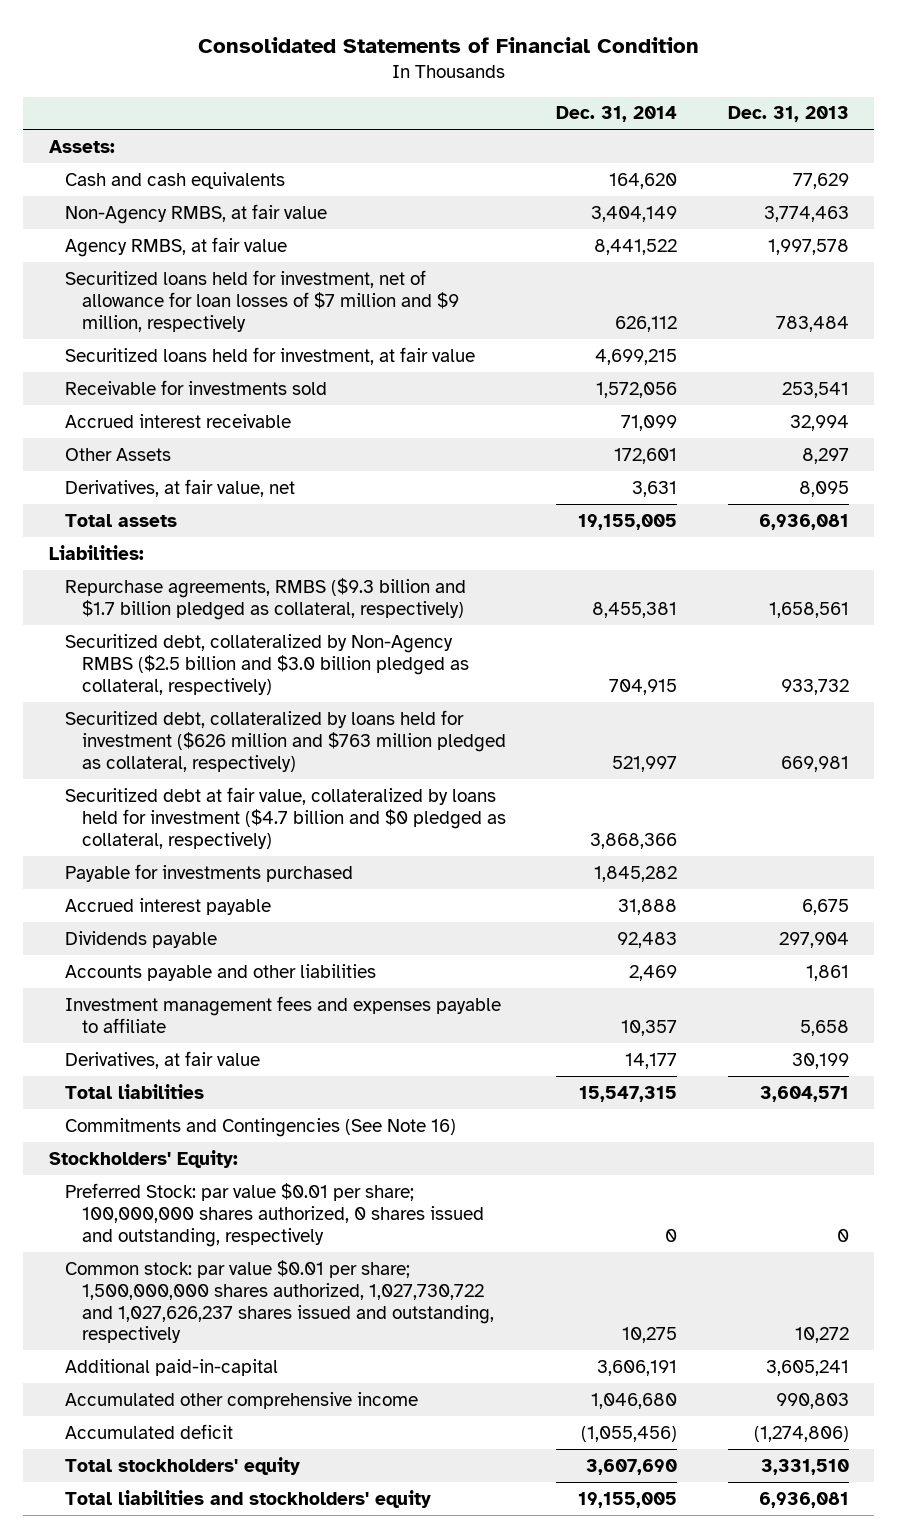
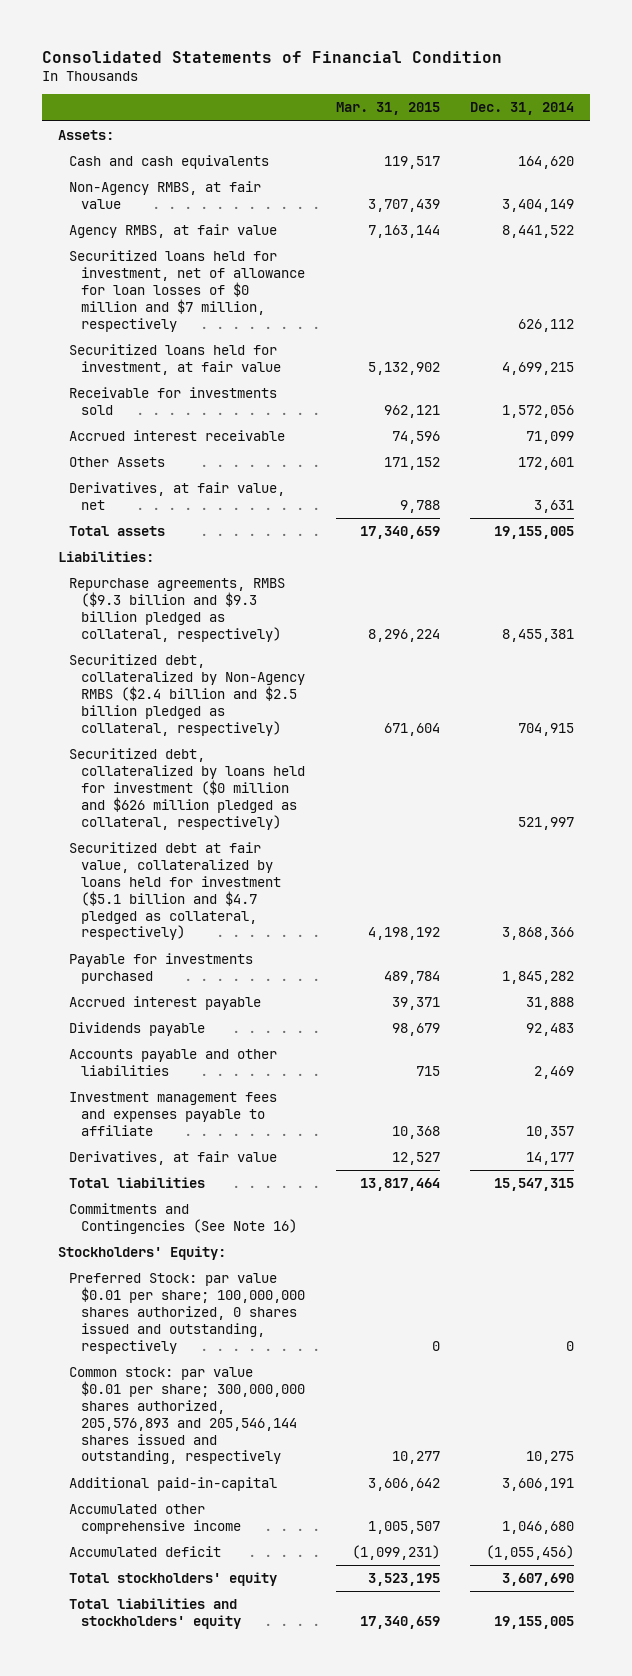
- | Dec. 31, 2014 | Dec. 31, 2013
+ | Mar. 31, 2015 | Dec. 31, 2014
- Securitized loans held for investment, net of allowance for loan losses of $7 million and $9 million, respectively | 626,112 | 783,484
+ Securitized loans held for investment, net of allowance for loan losses of $0 million and $7 million, respectively | | 626,112
- Repurchase agreements, RMBS ($9.3 billion and $1.7 billion pledged as collateral, respectively) | 8,455,381 | 1,658,561
- Securitized debt, collateralized by Non-Agency RMBS ($2.5 billion and $3.0 billion pledged as collateral, respectively) | 704,915 | 933,732
- Securitized debt, collateralized by loans held for investment ($626 million and $763 million pledged as collateral, respectively) | 521,997 | 669,981
- Securitized debt at fair value, collateralized by loans held for investment ($4.7 billion and $0 pledged as collateral, respectively) | 3,868,366 |
+ Repurchase agreements, RMBS ($9.3 billion and $9.3 billion pledged as collateral, respectively) | 8,296,224 | 8,455,381
+ Securitized debt, collateralized by Non-Agency RMBS ($2.4 billion and $2.5 billion pledged as collateral, respectively) | 671,604 | 704,915
+ Securitized debt, collateralized by loans held for investment ($0 million and $626 million pledged as collateral, respectively) | | 521,997
+ Securitized debt at fair value, collateralized by loans held for investment ($5.1 billion and $4.7 pledged as collateral, respectively) | 4,198,192 | 3,868,366
- Common stock: par value $0.01 per share; 1,500,000,000 shares authorized, 1,027,730,722 and 1,027,626,237 shares issued and outstanding, respectively | 10,275 | 10,272
+ Common stock: par value $0.01 per share; 300,000,000 shares authorized, 205,576,893 and 205,546,144 shares issued and outstanding, respectively | 10,277 | 10,275

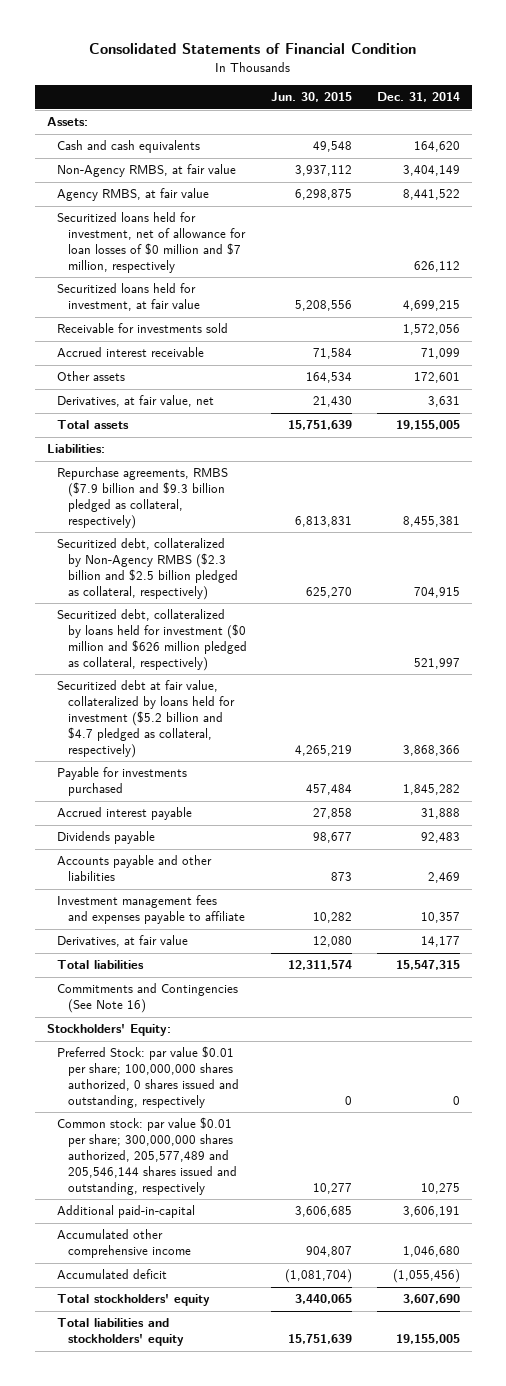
- | Mar. 31, 2015 | Dec. 31, 2014
+ | Jun. 30, 2015 | Dec. 31, 2014
- Other Assets | 171,152 | 172,601
+ Other assets | 164,534 | 172,601
- Repurchase agreements, RMBS ($9.3 billion and $9.3 billion pledged as collateral, respectively) | 8,296,224 | 8,455,381
- Securitized debt, collateralized by Non-Agency RMBS ($2.4 billion and $2.5 billion pledged as collateral, respectively) | 671,604 | 704,915
+ Repurchase agreements, RMBS ($7.9 billion and $9.3 billion pledged as collateral, respectively) | 6,813,831 | 8,455,381
+ Securitized debt, collateralized by Non-Agency RMBS ($2.3 billion and $2.5 billion pledged as collateral, respectively) | 625,270 | 704,915
- Securitized debt at fair value, collateralized by loans held for investment ($5.1 billion and $4.7 pledged as collateral, respectively) | 4,198,192 | 3,868,366
+ Securitized debt at fair value, collateralized by loans held for investment ($5.2 billion and $4.7 pledged as collateral, respectively) | 4,265,219 | 3,868,366
- Common stock: par value $0.01 per share; 300,000,000 shares authorized, 205,576,893 and 205,546,144 shares issued and outstanding, respectively | 10,277 | 10,275
+ Common stock: par value $0.01 per share; 300,000,000 shares authorized, 205,577,489 and 205,546,144 shares issued and outstanding, respectively | 10,277 | 10,275

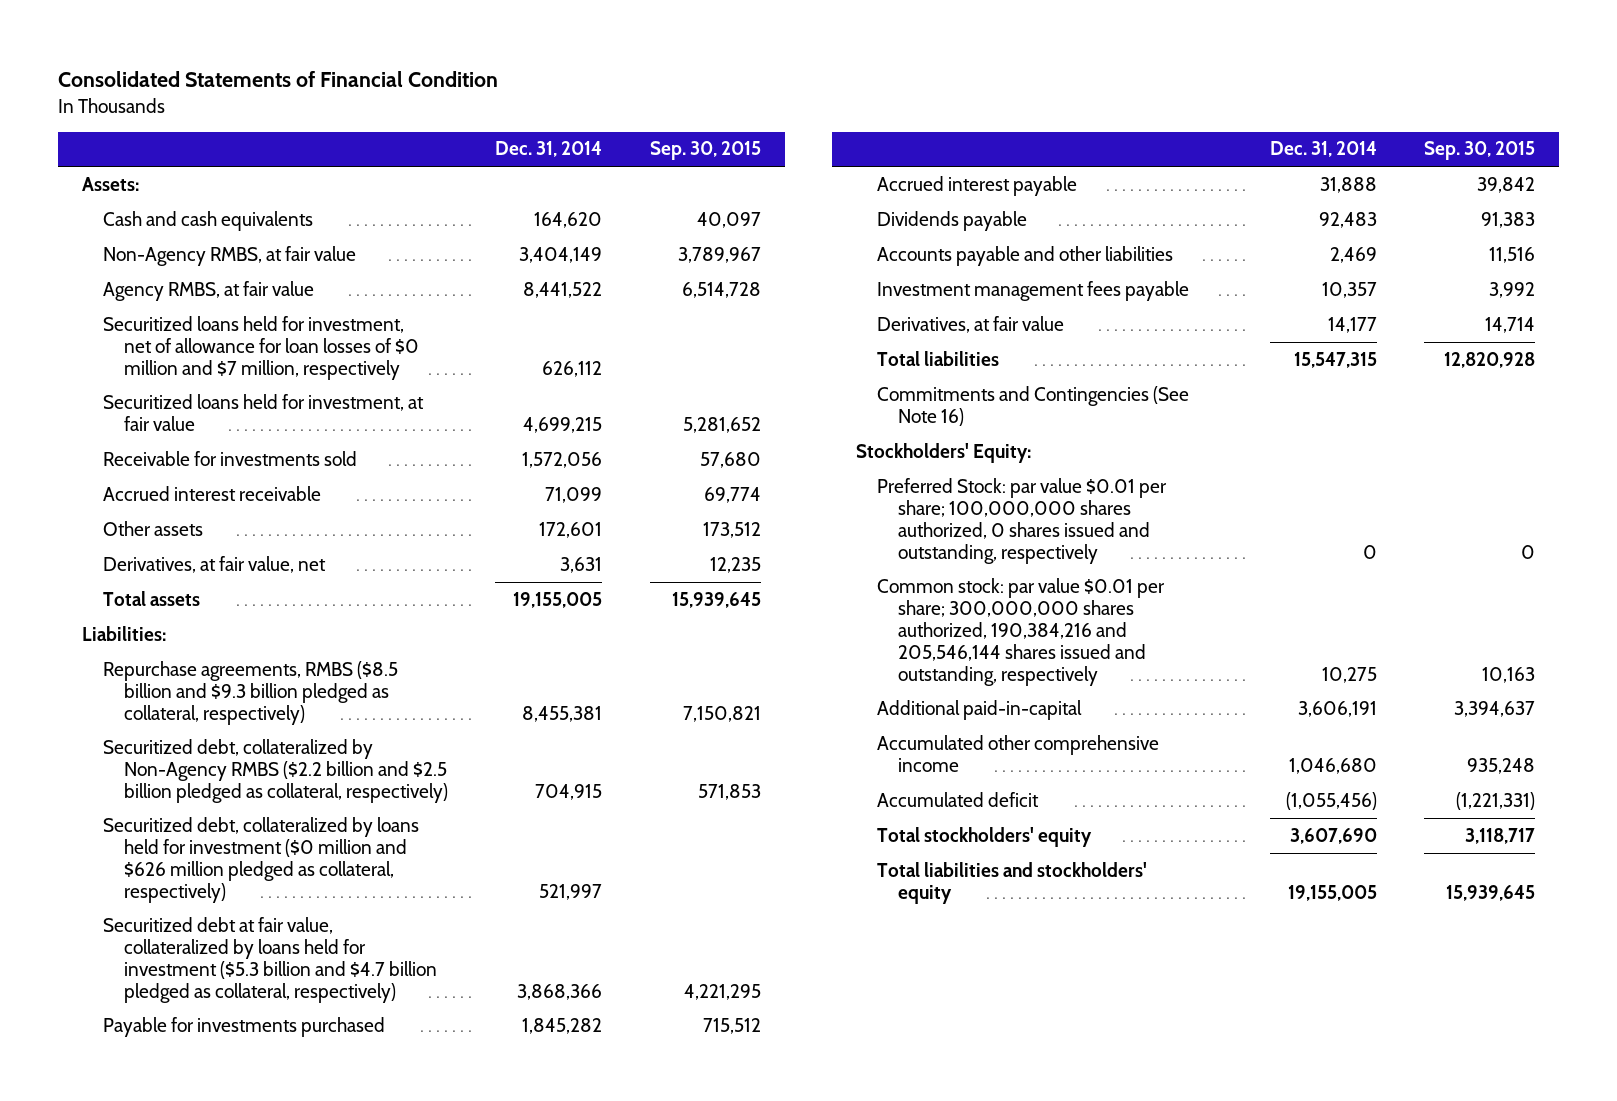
- | Jun. 30, 2015 | Dec. 31, 2014
+ | Dec. 31, 2014 | Sep. 30, 2015
- Repurchase agreements, RMBS ($7.9 billion and $9.3 billion pledged as collateral, respectively) | 6,813,831 | 8,455,381
- Securitized debt, collateralized by Non-Agency RMBS ($2.3 billion and $2.5 billion pledged as collateral, respectively) | 625,270 | 704,915
+ Repurchase agreements, RMBS ($8.5 billion and $9.3 billion pledged as collateral, respectively) | 8,455,381 | 7,150,821
+ Securitized debt, collateralized by Non-Agency RMBS ($2.2 billion and $2.5 billion pledged as collateral, respectively) | 704,915 | 571,853
- Securitized debt at fair value, collateralized by loans held for investment ($5.2 billion and $4.7 pledged as collateral, respectively) | 4,265,219 | 3,868,366
+ Securitized debt at fair value, collateralized by loans held for investment ($5.3 billion and $4.7 billion pledged as collateral, respectively) | 3,868,366 | 4,221,295
- Investment management fees and expenses payable to affiliate | 10,282 | 10,357
+ Investment management fees payable | 10,357 | 3,992
- Common stock: par value $0.01 per share; 300,000,000 shares authorized, 205,577,489 and 205,546,144 shares issued and outstanding, respectively | 10,277 | 10,275
+ Common stock: par value $0.01 per share; 300,000,000 shares authorized, 190,384,216 and 205,546,144 shares issued and outstanding, respectively | 10,275 | 10,163

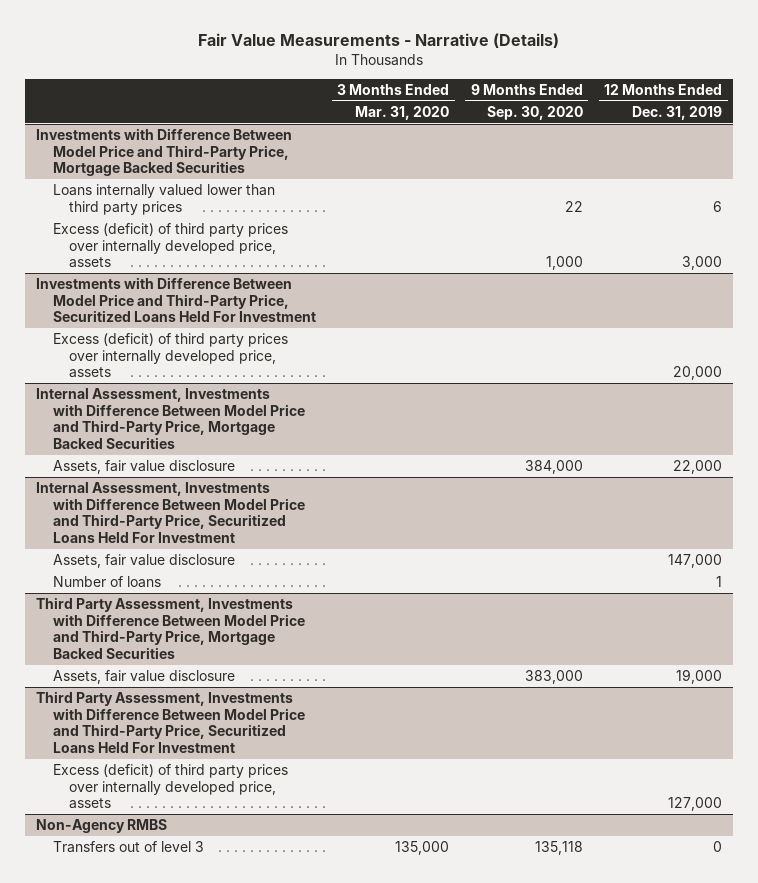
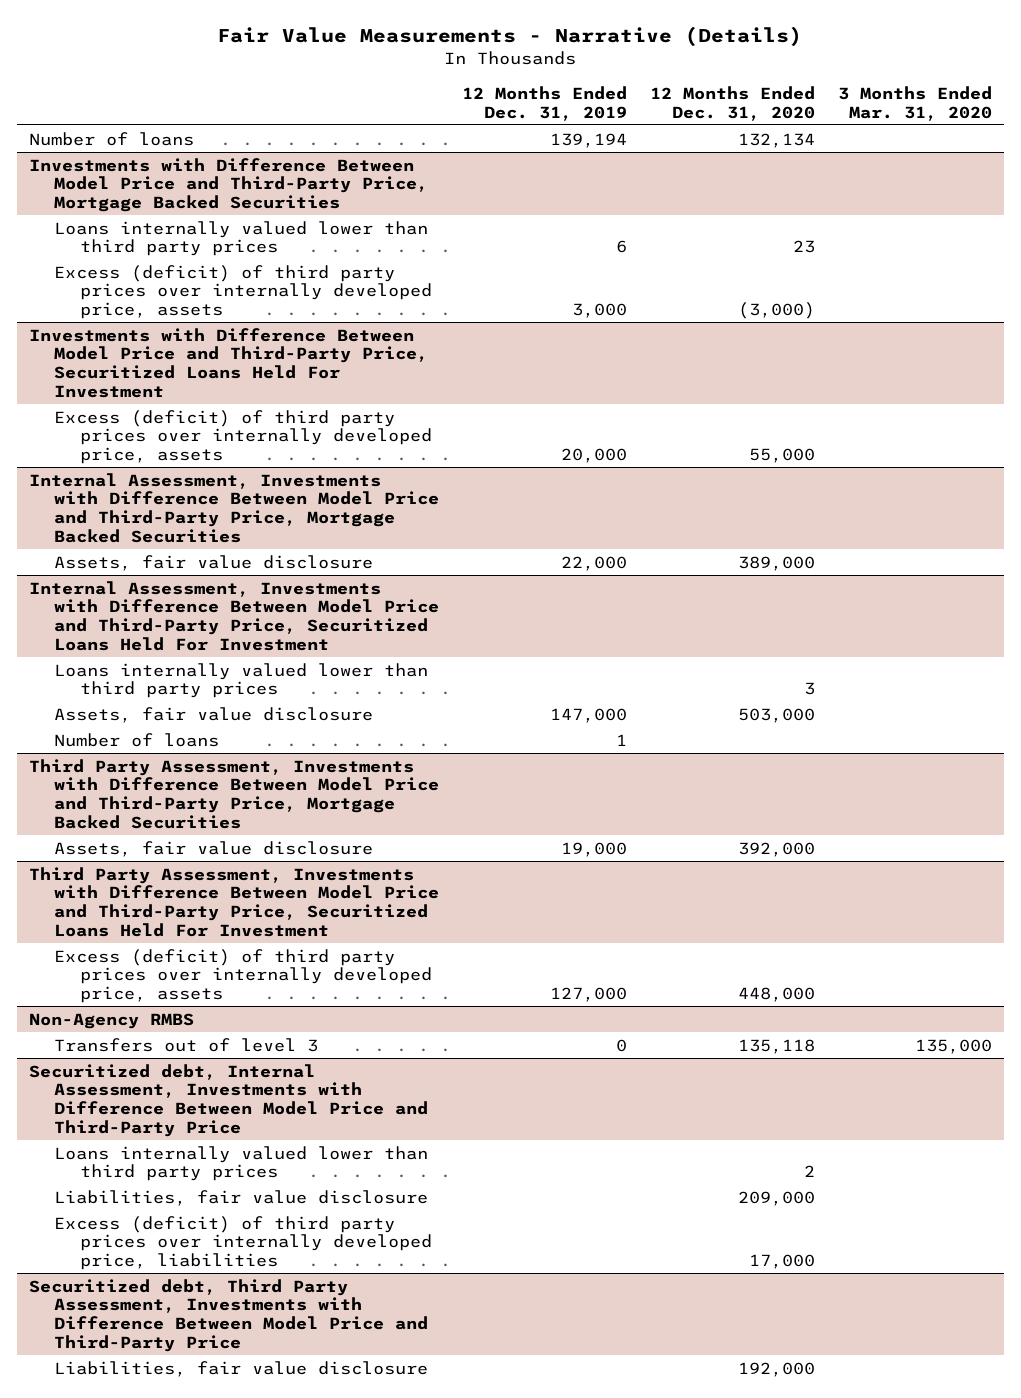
- | 3 Months Ended Mar. 31, 2020 | 9 Months Ended Sep. 30, 2020 | 12 Months Ended Dec. 31, 2019
+ | 12 Months Ended Dec. 31, 2019 | 12 Months Ended Dec. 31, 2020 | 3 Months Ended Mar. 31, 2020
+ Number of loans | 139,194 | 132,134 |
@ Internal Assessment, Investments with Difference Between Model Price and Third-Party Price, Securitized Loans Held For Investment
+ Loans internally valued lower than third party prices | | 3 |
+ Securitized debt, Internal Assessment, Investments with Difference Between Model Price and Third-Party Price
+ Loans internally valued lower than third party prices | | 2 |
+ Liabilities, fair value disclosure | | 209,000 |
+ Excess (deficit) of third party prices over internally developed price, liabilities | | 17,000 |
+ Securitized debt, Third Party Assessment, Investments with Difference Between Model Price and Third-Party Price
+ Liabilities, fair value disclosure | | 192,000 |

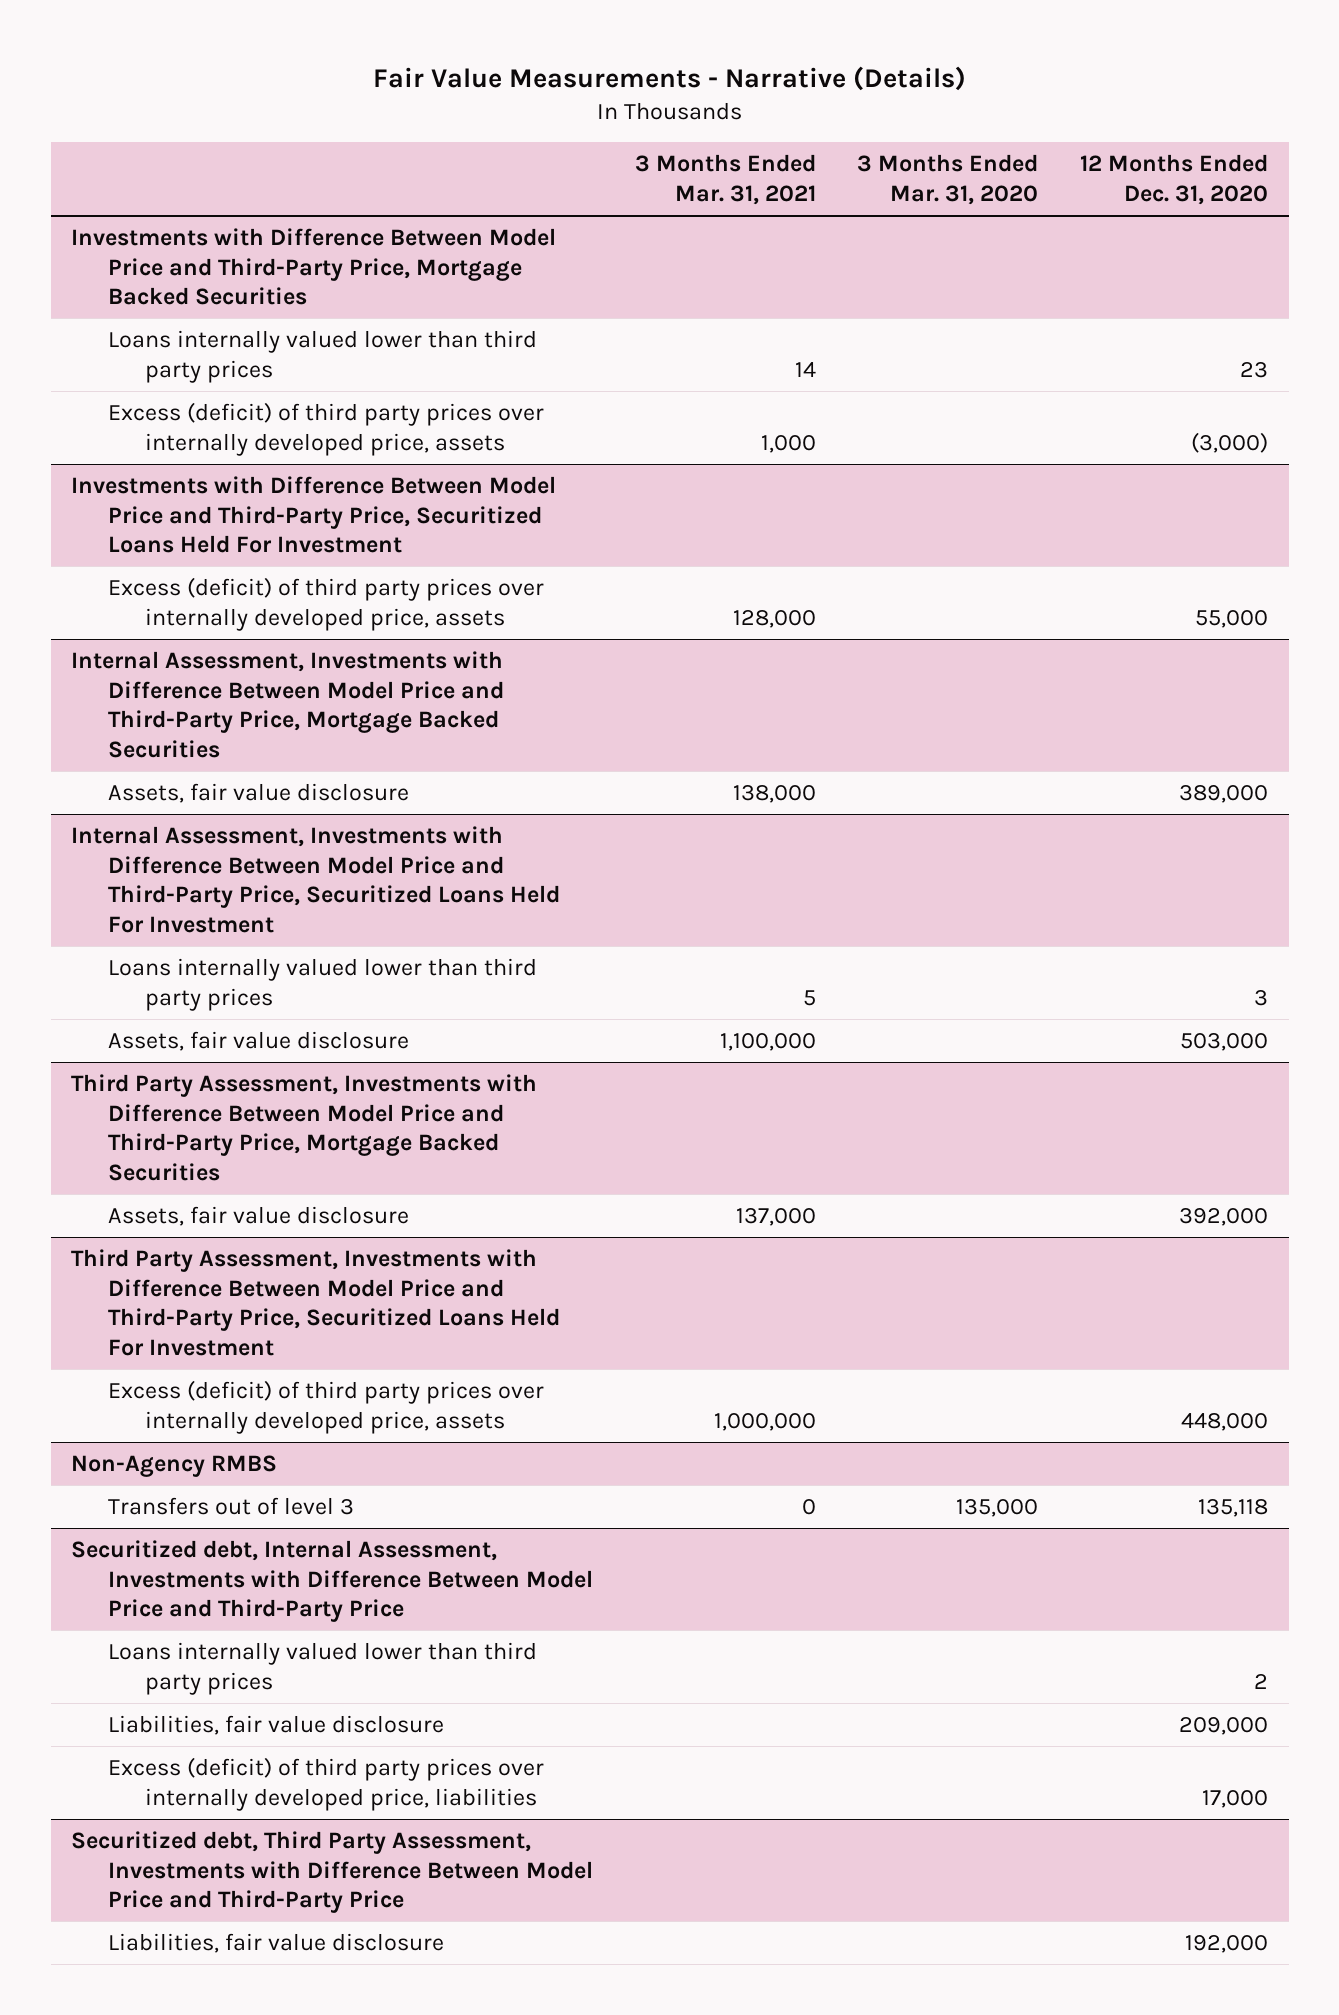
- | 12 Months Ended Dec. 31, 2019 | 12 Months Ended Dec. 31, 2020 | 3 Months Ended Mar. 31, 2020
+ | 3 Months Ended Mar. 31, 2021 | 3 Months Ended Mar. 31, 2020 | 12 Months Ended Dec. 31, 2020
- Number of loans | 139,194 | 132,134 |
@ Internal Assessment, Investments with Difference Between Model Price and Third-Party Price, Securitized Loans Held For Investment
- Number of loans | 1 | |

